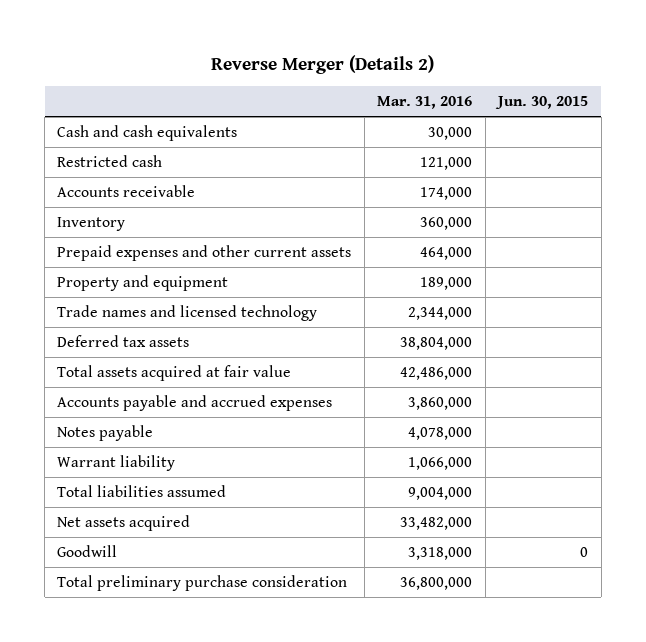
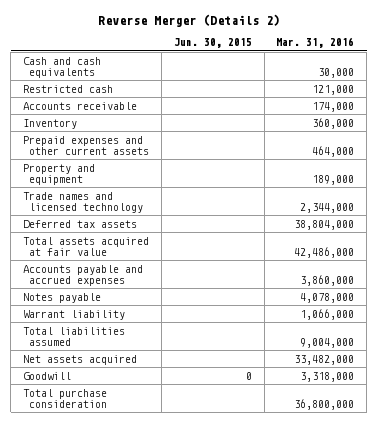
- | Mar. 31, 2016 | Jun. 30, 2015
+ | Jun. 30, 2015 | Mar. 31, 2016
- Total preliminary purchase consideration | 36,800,000 |
+ Total purchase consideration | | 36,800,000

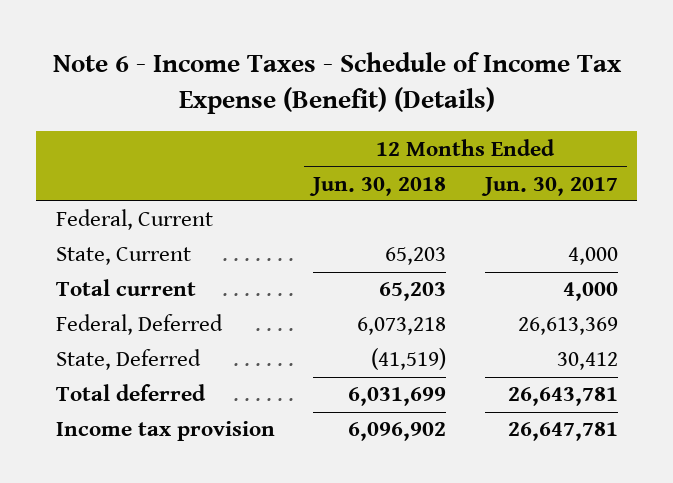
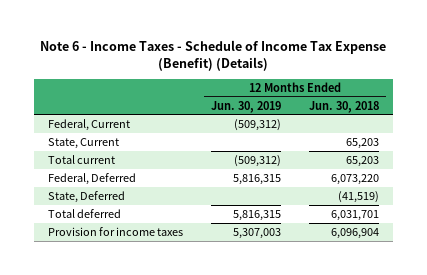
- | 12 Months Ended Jun. 30, 2018 | 12 Months Ended Jun. 30, 2017
+ | 12 Months Ended Jun. 30, 2019 | 12 Months Ended Jun. 30, 2018
- Federal, Deferred | 6,073,218 | 26,613,369
+ Federal, Deferred | 5,816,315 | 6,073,220
- Total deferred | 6,031,699 | 26,643,781
- Income tax provision | 6,096,902 | 26,647,781
+ Total deferred | 5,816,315 | 6,031,701
+ Provision for income taxes | 5,307,003 | 6,096,904

